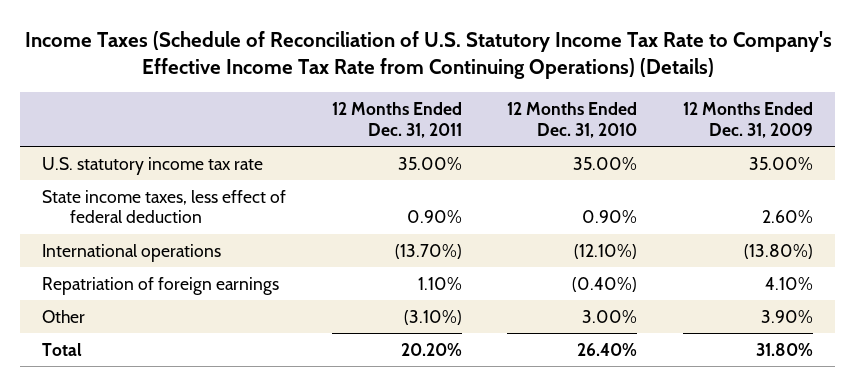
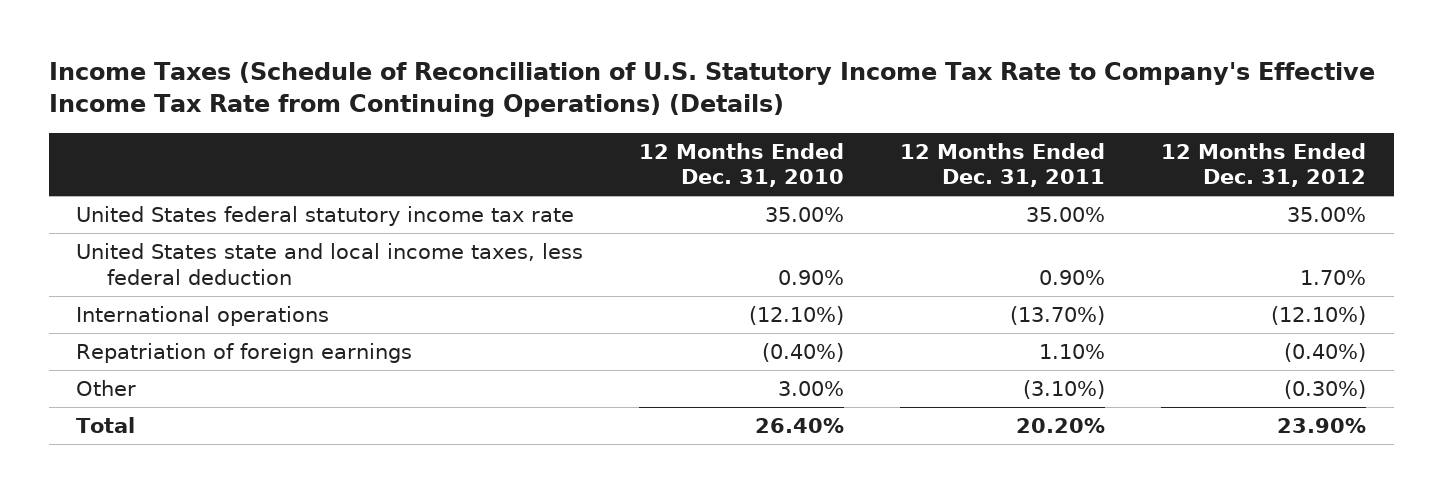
- | 12 Months Ended Dec. 31, 2011 | 12 Months Ended Dec. 31, 2010 | 12 Months Ended Dec. 31, 2009
+ | 12 Months Ended Dec. 31, 2010 | 12 Months Ended Dec. 31, 2011 | 12 Months Ended Dec. 31, 2012
- U.S. statutory income tax rate | 35.00% | 35.00% | 35.00%
- State income taxes, less effect of federal deduction | 0.90% | 0.90% | 2.60%
+ United States federal statutory income tax rate | 35.00% | 35.00% | 35.00%
+ United States state and local income taxes, less federal deduction | 0.90% | 0.90% | 1.70%

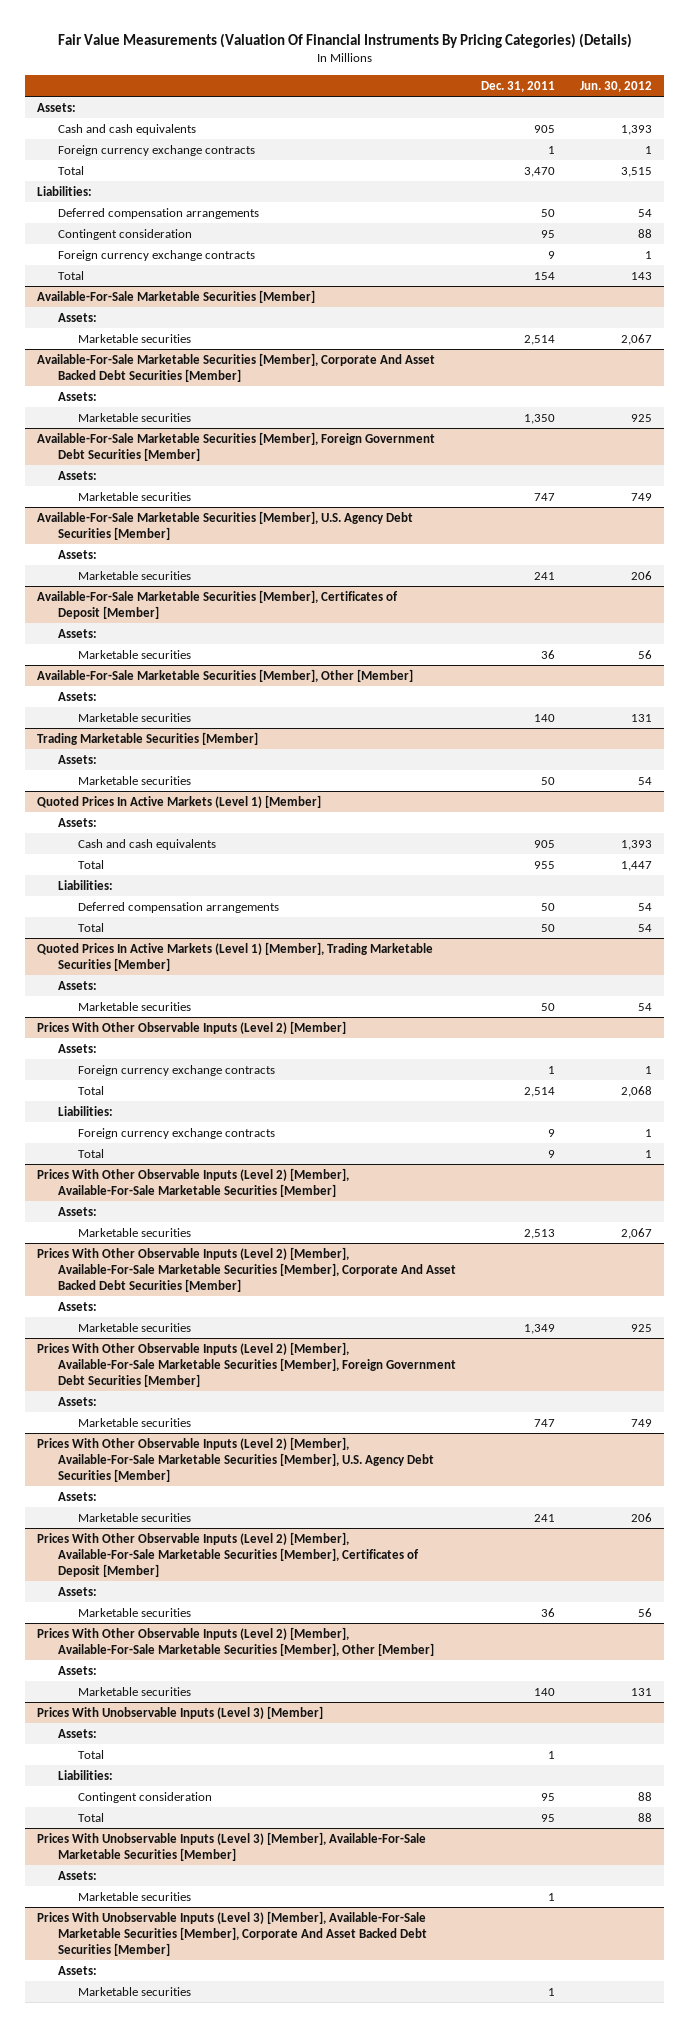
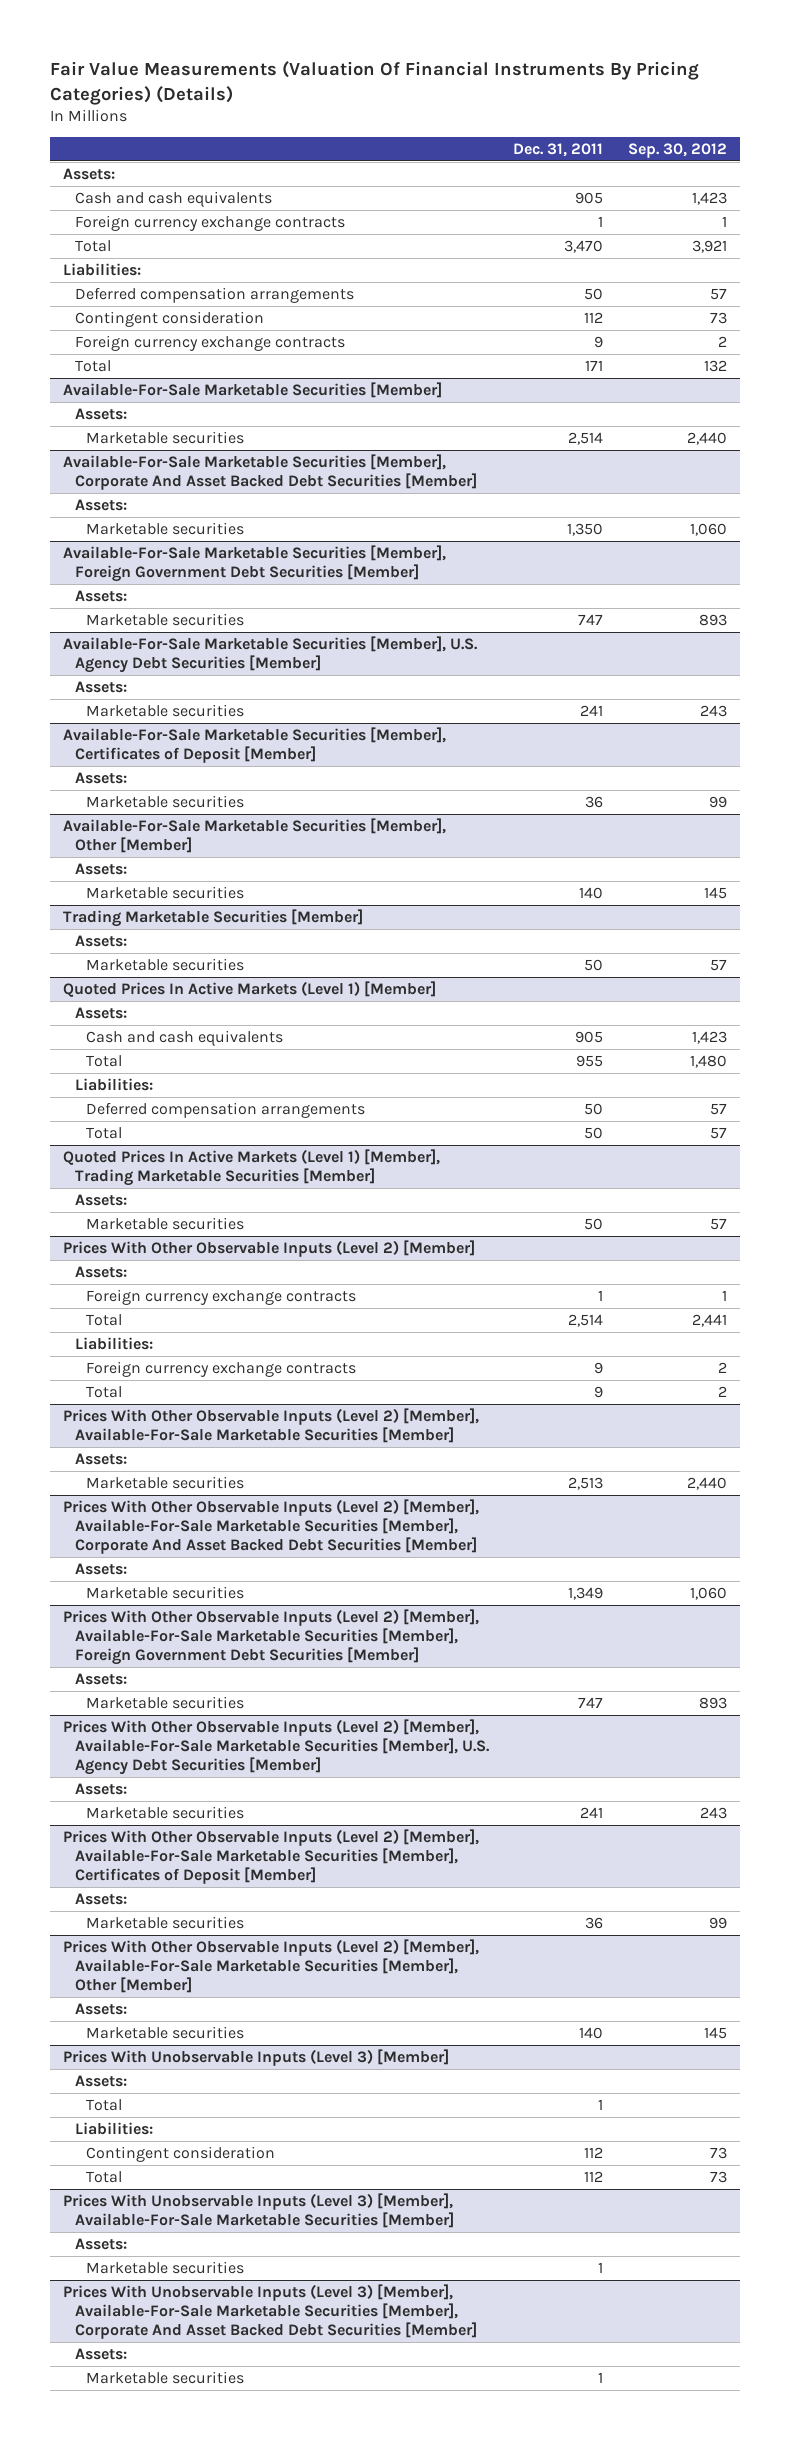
- | Dec. 31, 2011 | Jun. 30, 2012
+ | Dec. 31, 2011 | Sep. 30, 2012
- Contingent consideration | 95 | 88
+ Contingent consideration | 112 | 73
- Total | 154 | 143
+ Total | 171 | 132
@ Prices With Unobservable Inputs (Level 3) [Member]
- Contingent consideration | 95 | 88
- Total | 95 | 88
+ Contingent consideration | 112 | 73
+ Total | 112 | 73

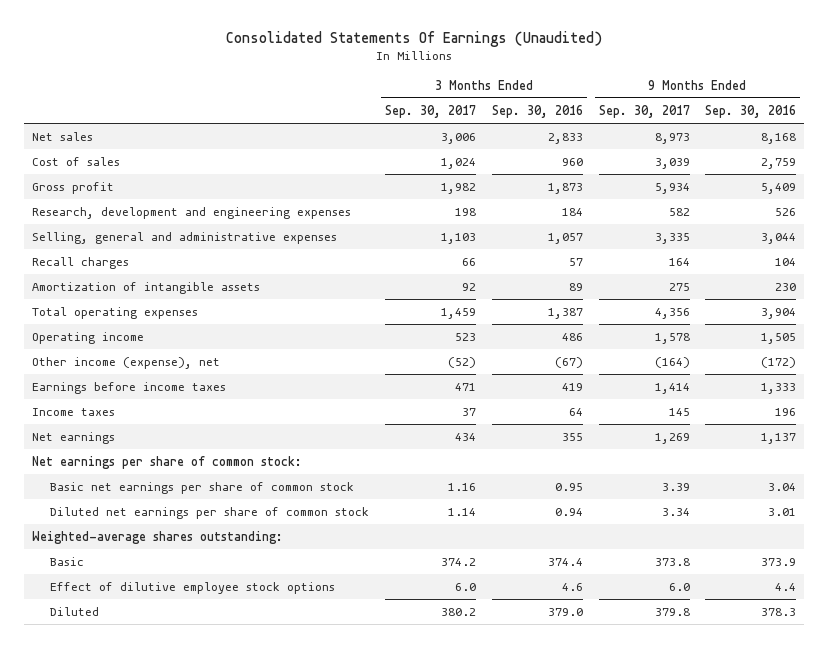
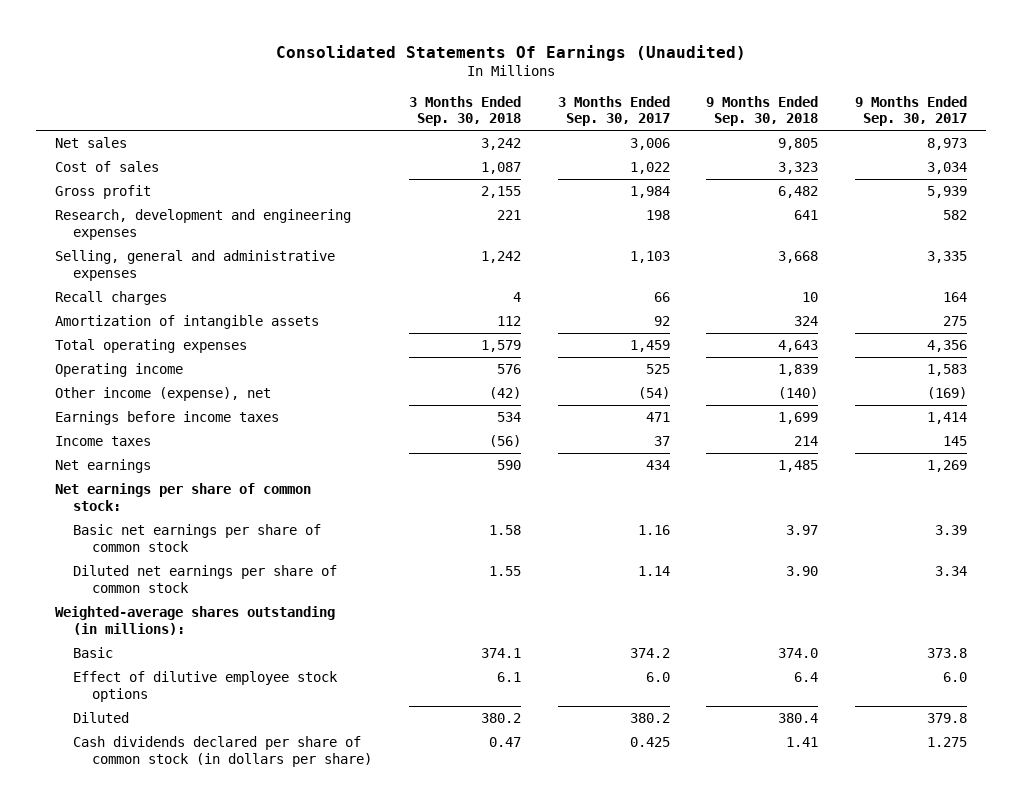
- | 3 Months Ended Sep. 30, 2017 | 3 Months Ended Sep. 30, 2016 | 9 Months Ended Sep. 30, 2017 | 9 Months Ended Sep. 30, 2016
+ | 3 Months Ended Sep. 30, 2018 | 3 Months Ended Sep. 30, 2017 | 9 Months Ended Sep. 30, 2018 | 9 Months Ended Sep. 30, 2017
- Cost of sales | 1,024 | 960 | 3,039 | 2,759
- Gross profit | 1,982 | 1,873 | 5,934 | 5,409
+ Cost of sales | 1,087 | 1,022 | 3,323 | 3,034
+ Gross profit | 2,155 | 1,984 | 6,482 | 5,939
- Operating income | 523 | 486 | 1,578 | 1,505
- Other income (expense), net | (52) | (67) | (164) | (172)
+ Operating income | 576 | 525 | 1,839 | 1,583
+ Other income (expense), net | (42) | (54) | (140) | (169)
- Weighted-average shares outstanding:
+ Weighted-average shares outstanding (in millions):
+ Cash dividends declared per share of common stock (in dollars per share) | 0.47 | 0.425 | 1.41 | 1.275

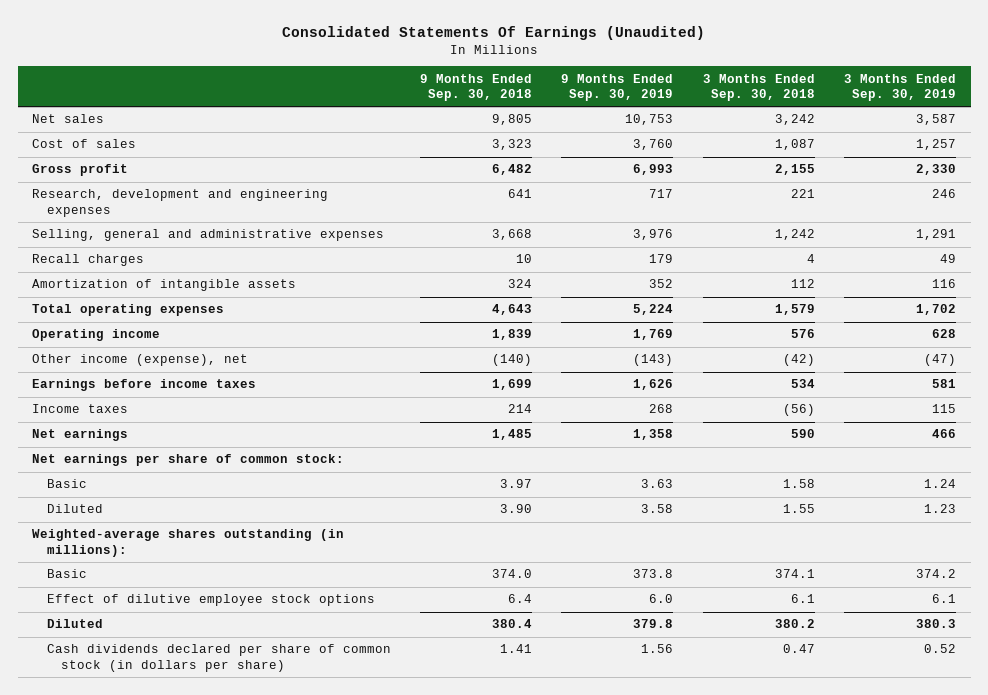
- | 3 Months Ended Sep. 30, 2018 | 3 Months Ended Sep. 30, 2017 | 9 Months Ended Sep. 30, 2018 | 9 Months Ended Sep. 30, 2017
+ | 9 Months Ended Sep. 30, 2018 | 9 Months Ended Sep. 30, 2019 | 3 Months Ended Sep. 30, 2018 | 3 Months Ended Sep. 30, 2019
- Basic net earnings per share of common stock | 1.58 | 1.16 | 3.97 | 3.39
- Diluted net earnings per share of common stock | 1.55 | 1.14 | 3.90 | 3.34
+ Basic | 3.97 | 3.63 | 1.58 | 1.24
+ Diluted | 3.90 | 3.58 | 1.55 | 1.23

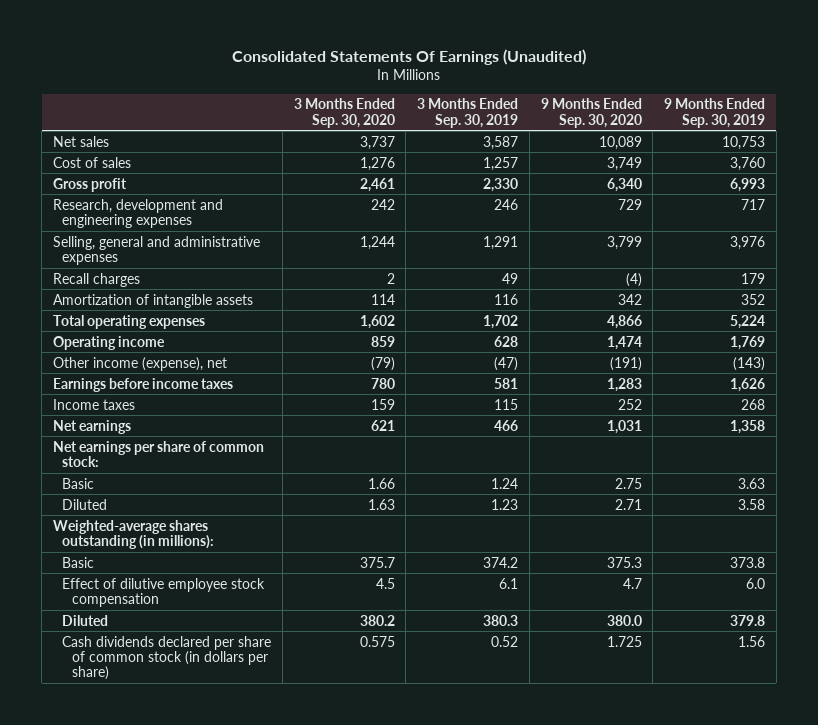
- | 9 Months Ended Sep. 30, 2018 | 9 Months Ended Sep. 30, 2019 | 3 Months Ended Sep. 30, 2018 | 3 Months Ended Sep. 30, 2019
+ | 3 Months Ended Sep. 30, 2020 | 3 Months Ended Sep. 30, 2019 | 9 Months Ended Sep. 30, 2020 | 9 Months Ended Sep. 30, 2019
- Effect of dilutive employee stock options | 6.4 | 6.0 | 6.1 | 6.1
+ Effect of dilutive employee stock compensation | 4.5 | 6.1 | 4.7 | 6.0

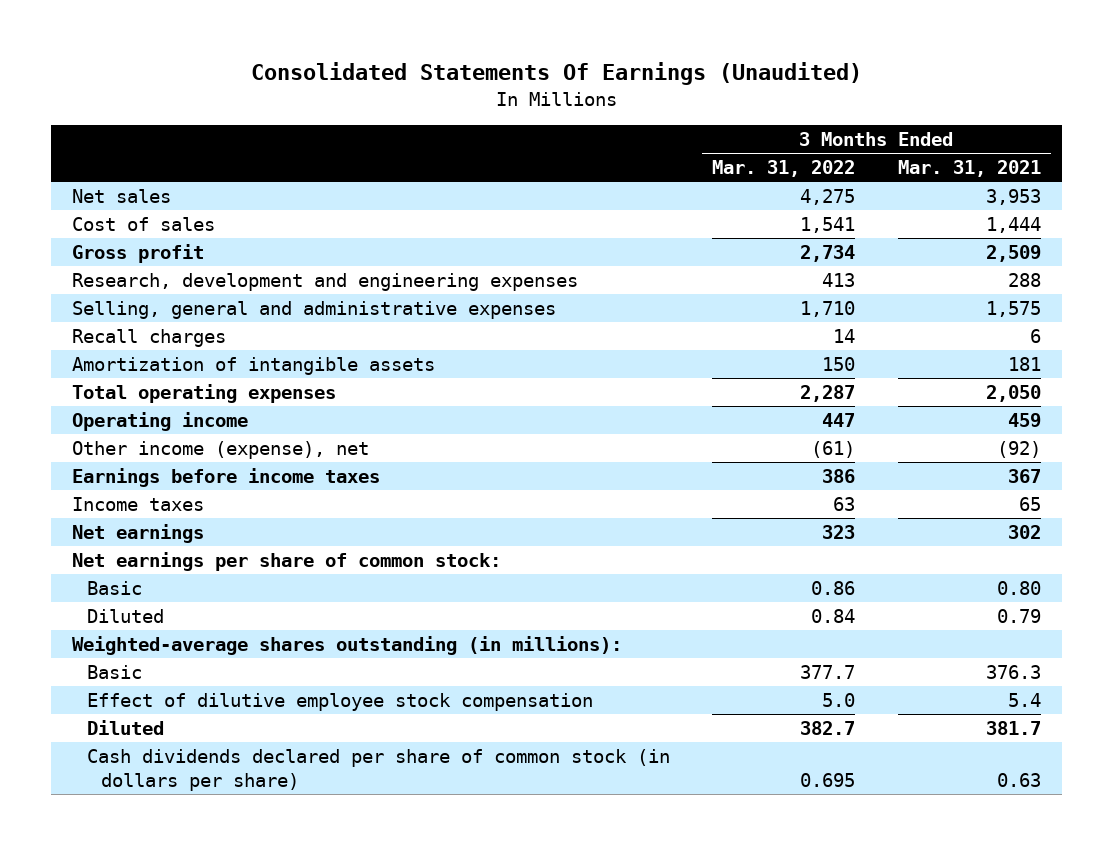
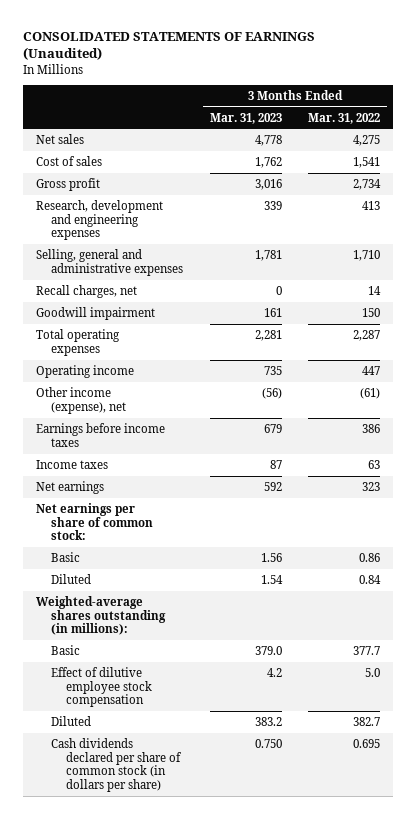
- Consolidated Statements Of Earnings (Unaudited)
+ CONSOLIDATED STATEMENTS OF EARNINGS (Unaudited)
- | 3 Months Ended Mar. 31, 2022 | 3 Months Ended Mar. 31, 2021
+ | 3 Months Ended Mar. 31, 2023 | 3 Months Ended Mar. 31, 2022
- Recall charges | 14 | 6
- Amortization of intangible assets | 150 | 181
+ Recall charges, net | 0 | 14
+ Goodwill impairment | 161 | 150

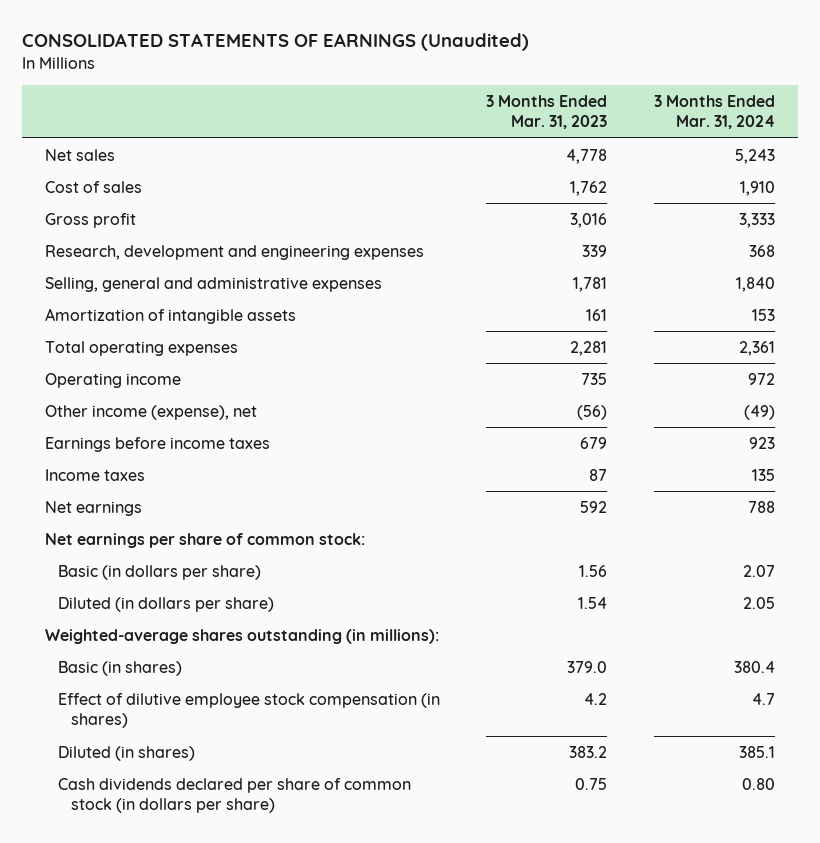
- | 3 Months Ended Mar. 31, 2023 | 3 Months Ended Mar. 31, 2022
+ | 3 Months Ended Mar. 31, 2023 | 3 Months Ended Mar. 31, 2024
- Recall charges, net | 0 | 14
- Goodwill impairment | 161 | 150
+ Amortization of intangible assets | 161 | 153
- Basic | 1.56 | 0.86
- Diluted | 1.54 | 0.84
+ Basic (in dollars per share) | 1.56 | 2.07
+ Diluted (in dollars per share) | 1.54 | 2.05
- Basic | 379.0 | 377.7
- Effect of dilutive employee stock compensation | 4.2 | 5.0
- Diluted | 383.2 | 382.7
- Cash dividends declared per share of common stock (in dollars per share) | 0.750 | 0.695
+ Basic (in shares) | 379.0 | 380.4
+ Effect of dilutive employee stock compensation (in shares) | 4.2 | 4.7
+ Diluted (in shares) | 383.2 | 385.1
+ Cash dividends declared per share of common stock (in dollars per share) | 0.75 | 0.80

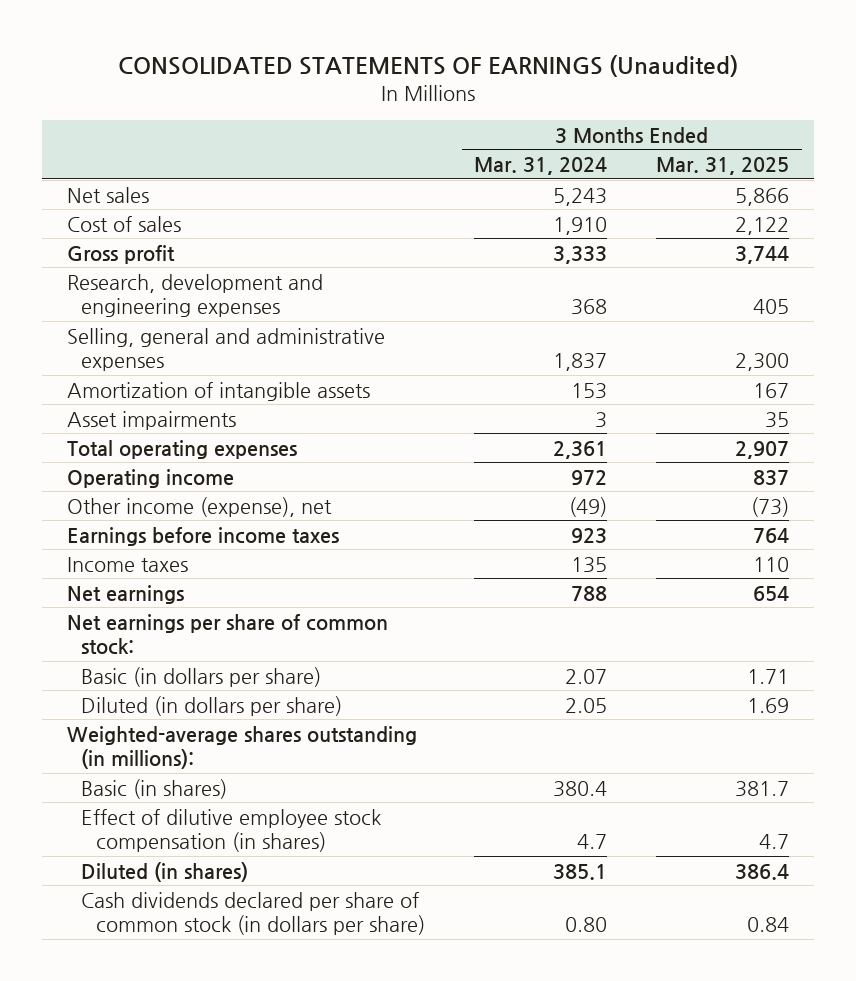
- | 3 Months Ended Mar. 31, 2023 | 3 Months Ended Mar. 31, 2024
+ | 3 Months Ended Mar. 31, 2024 | 3 Months Ended Mar. 31, 2025
- Selling, general and administrative expenses | 1,781 | 1,840
+ Selling, general and administrative expenses | 1,837 | 2,300
+ Asset impairments | 3 | 35

